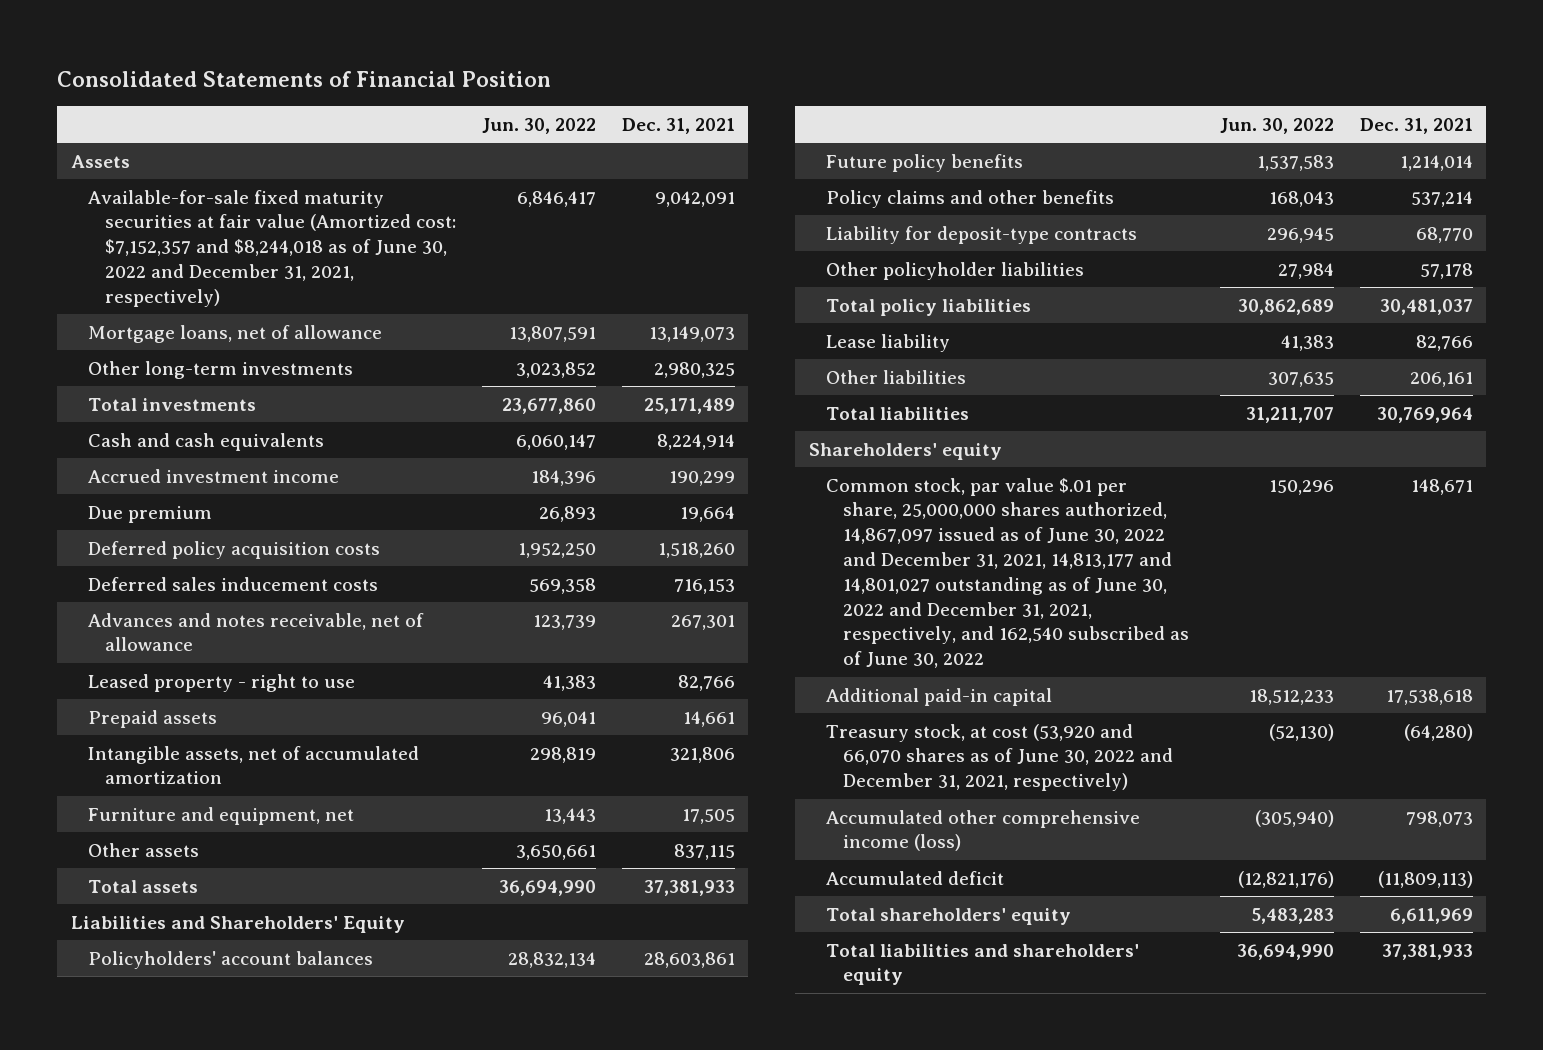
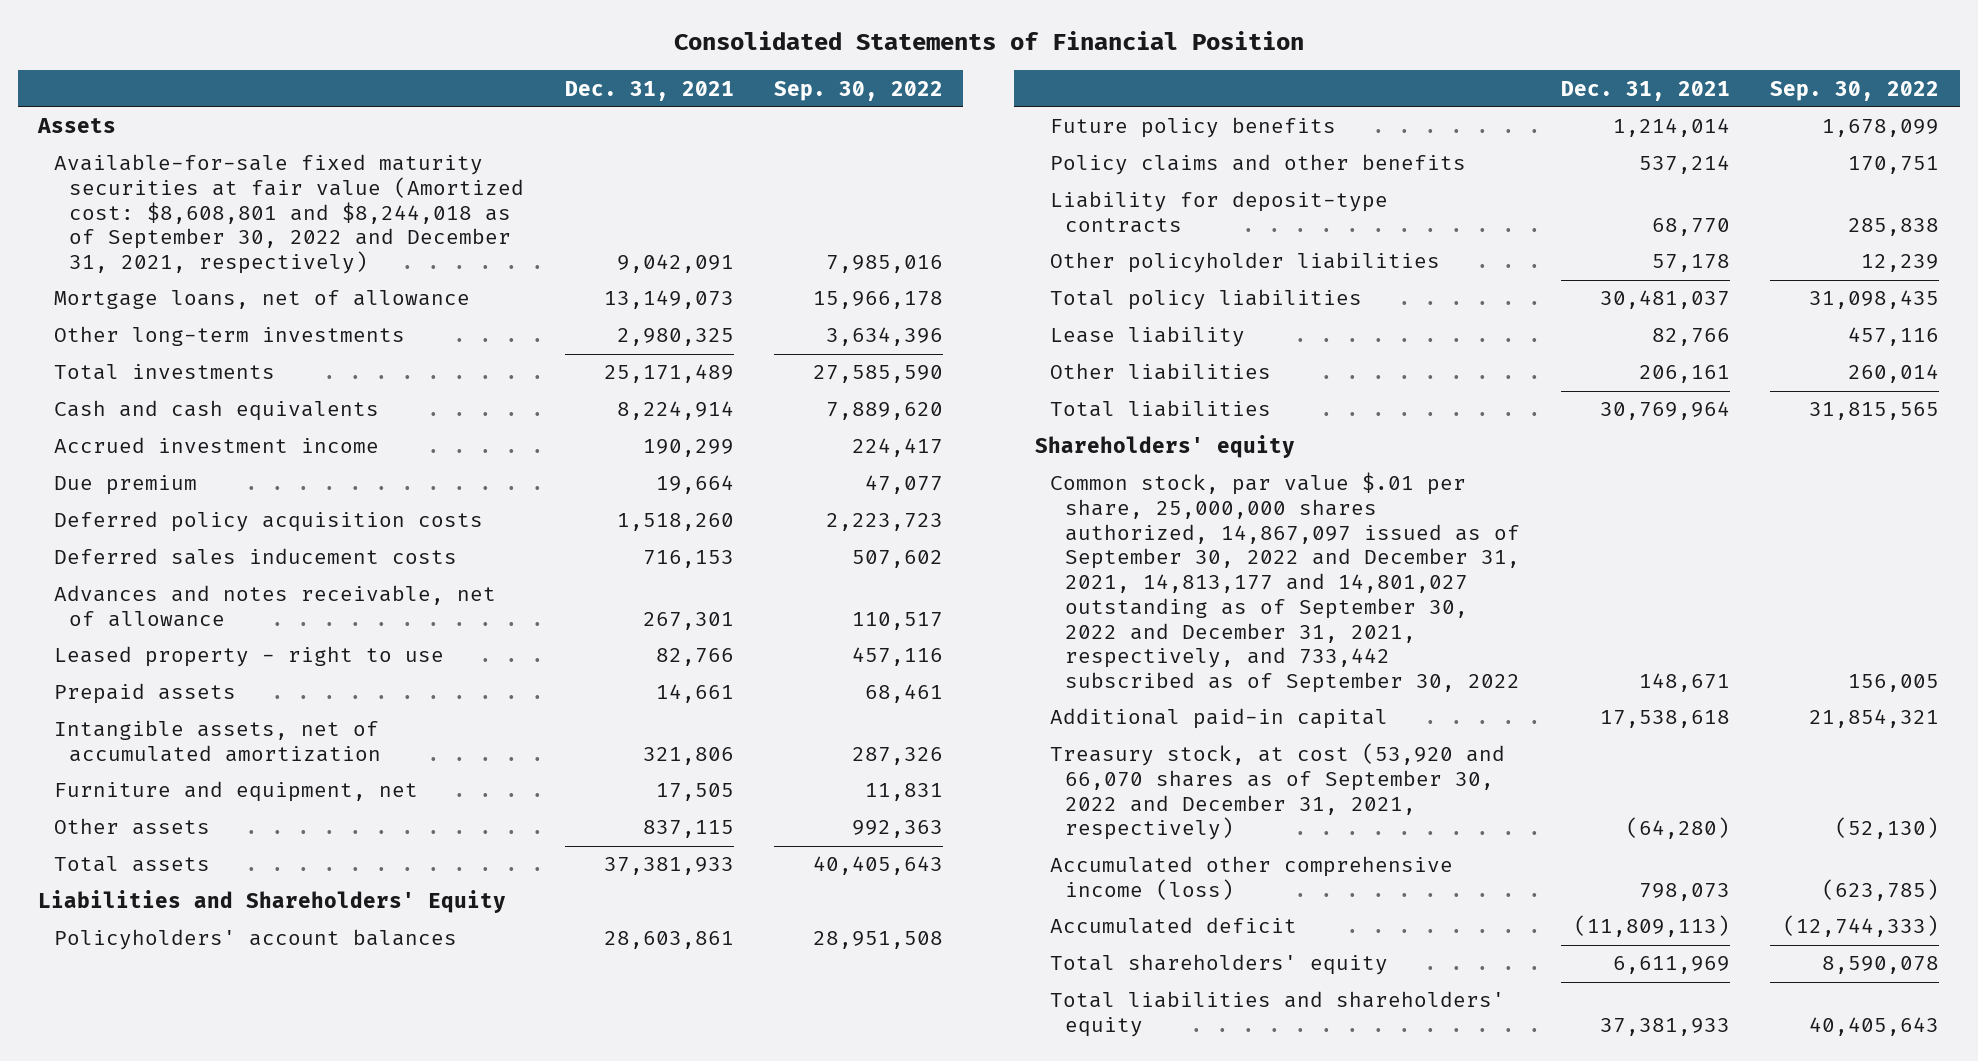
- | Jun. 30, 2022 | Dec. 31, 2021
+ | Dec. 31, 2021 | Sep. 30, 2022
- Available-for-sale fixed maturity securities at fair value (Amortized cost: $7,152,357 and $8,244,018 as of June 30, 2022 and December 31, 2021, respectively) | 6,846,417 | 9,042,091
+ Available-for-sale fixed maturity securities at fair value (Amortized cost: $8,608,801 and $8,244,018 as of September 30, 2022 and December 31, 2021, respectively) | 9,042,091 | 7,985,016
- Common stock, par value $.01 per share, 25,000,000 shares authorized, 14,867,097 issued as of June 30, 2022 and December 31, 2021, 14,813,177 and 14,801,027 outstanding as of June 30, 2022 and December 31, 2021, respectively, and 162,540 subscribed as of June 30, 2022 | 150,296 | 148,671
+ Common stock, par value $.01 per share, 25,000,000 shares authorized, 14,867,097 issued as of September 30, 2022 and December 31, 2021, 14,813,177 and 14,801,027 outstanding as of September 30, 2022 and December 31, 2021, respectively, and 733,442 subscribed as of September 30, 2022 | 148,671 | 156,005
- Treasury stock, at cost (53,920 and 66,070 shares as of June 30, 2022 and December 31, 2021, respectively) | (52,130) | (64,280)
+ Treasury stock, at cost (53,920 and 66,070 shares as of September 30, 2022 and December 31, 2021, respectively) | (64,280) | (52,130)

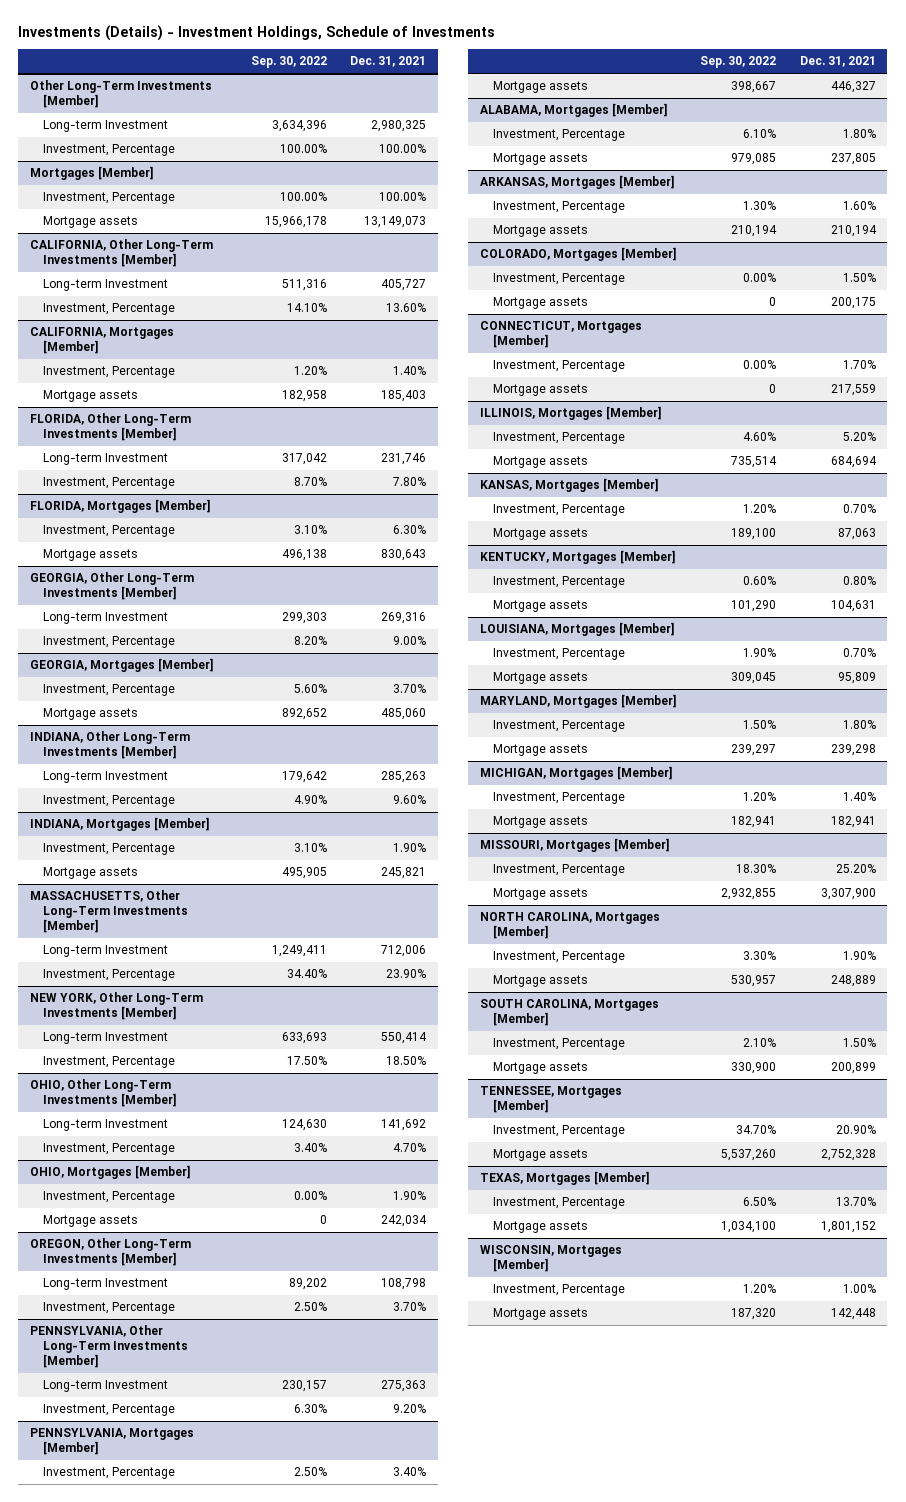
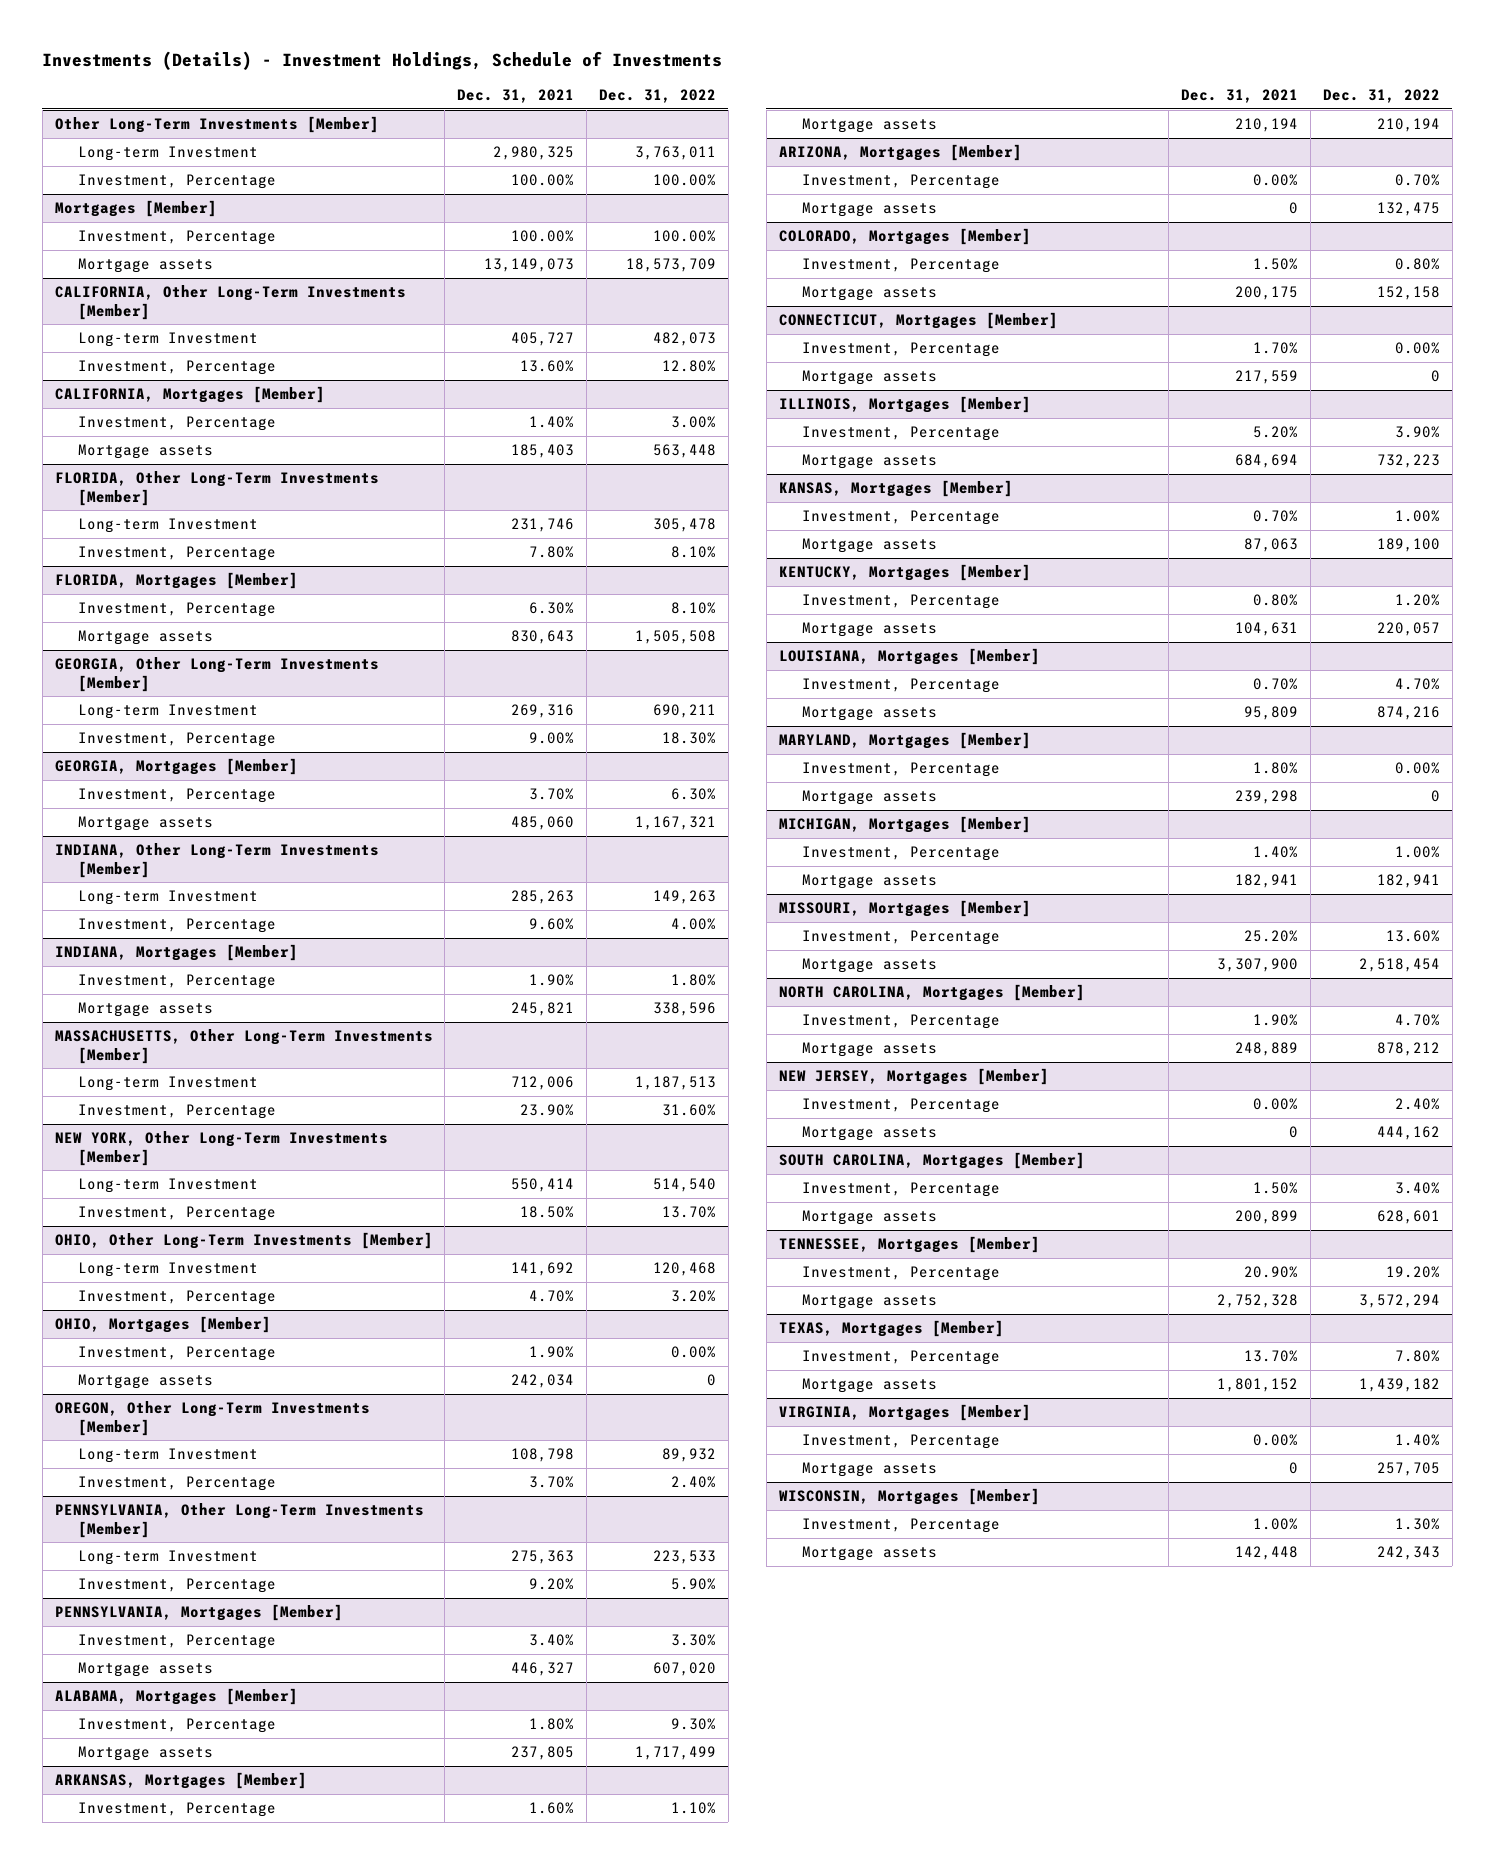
- | Sep. 30, 2022 | Dec. 31, 2021
+ | Dec. 31, 2021 | Dec. 31, 2022
+ ARIZONA, Mortgages [Member]
+ Investment, Percentage | 0.00% | 0.70%
+ Mortgage assets | 0 | 132,475
+ NEW JERSEY, Mortgages [Member]
+ Investment, Percentage | 0.00% | 2.40%
+ Mortgage assets | 0 | 444,162
+ VIRGINIA, Mortgages [Member]
+ Investment, Percentage | 0.00% | 1.40%
+ Mortgage assets | 0 | 257,705

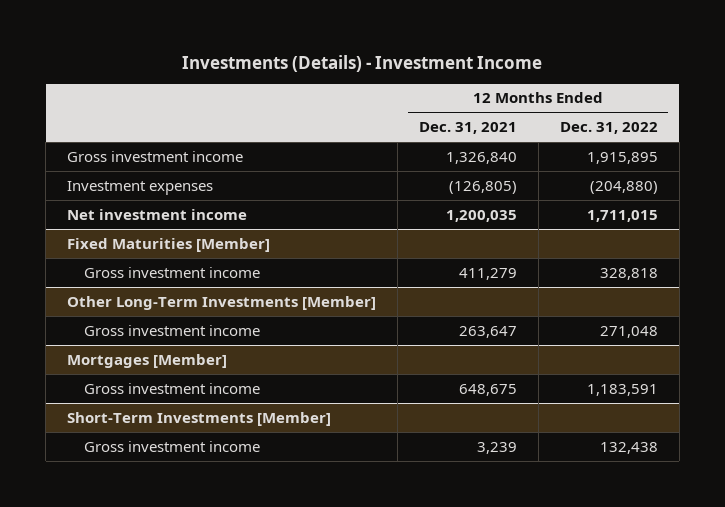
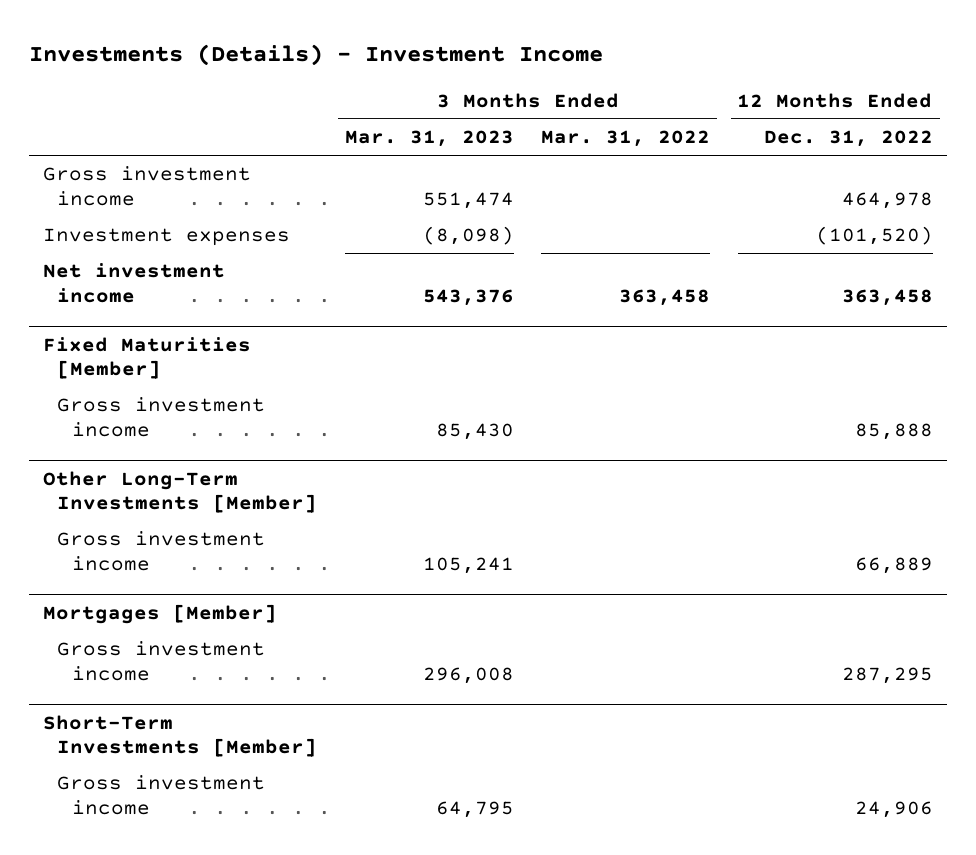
- | 12 Months Ended Dec. 31, 2021 | 12 Months Ended Dec. 31, 2022
+ | 3 Months Ended Mar. 31, 2023 | 3 Months Ended Mar. 31, 2022 | 12 Months Ended Dec. 31, 2022
- Gross investment income | 1,326,840 | 1,915,895
- Investment expenses | (126,805) | (204,880)
- Net investment income | 1,200,035 | 1,711,015
+ Gross investment income | 551,474 | | 464,978
+ Investment expenses | (8,098) | | (101,520)
+ Net investment income | 543,376 | 363,458 | 363,458
@ Fixed Maturities [Member]
- Gross investment income | 411,279 | 328,818
+ Gross investment income | 85,430 | | 85,888
@ Other Long-Term Investments [Member]
- Gross investment income | 263,647 | 271,048
+ Gross investment income | 105,241 | | 66,889
@ Mortgages [Member]
- Gross investment income | 648,675 | 1,183,591
+ Gross investment income | 296,008 | | 287,295
@ Short-Term Investments [Member]
- Gross investment income | 3,239 | 132,438
+ Gross investment income | 64,795 | | 24,906

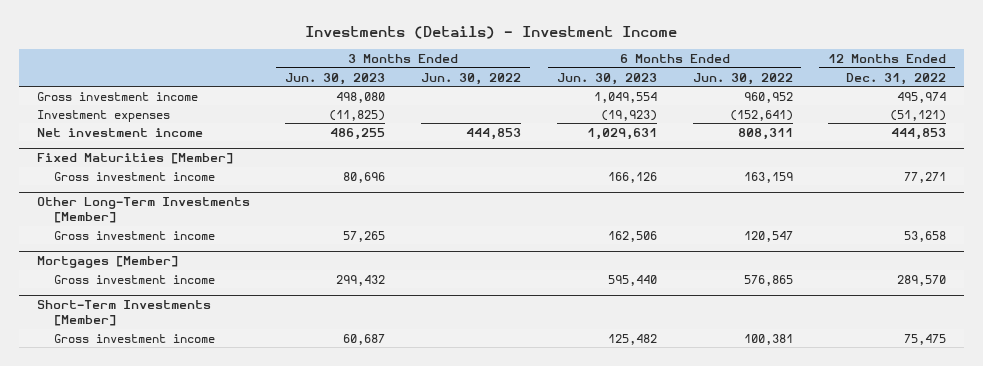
- | 3 Months Ended Mar. 31, 2023 | 3 Months Ended Mar. 31, 2022 | 12 Months Ended Dec. 31, 2022
+ | 3 Months Ended Jun. 30, 2023 | 3 Months Ended Jun. 30, 2022 | 6 Months Ended Jun. 30, 2023 | 6 Months Ended Jun. 30, 2022 | 12 Months Ended Dec. 31, 2022
- Gross investment income | 551,474 | | 464,978
- Investment expenses | (8,098) | | (101,520)
- Net investment income | 543,376 | 363,458 | 363,458
+ Gross investment income | 498,080 | | 1,049,554 | 960,952 | 495,974
+ Investment expenses | (11,825) | | (19,923) | (152,641) | (51,121)
+ Net investment income | 486,255 | 444,853 | 1,029,631 | 808,311 | 444,853
@ Fixed Maturities [Member]
- Gross investment income | 85,430 | | 85,888
+ Gross investment income | 80,696 | | 166,126 | 163,159 | 77,271
@ Other Long-Term Investments [Member]
- Gross investment income | 105,241 | | 66,889
+ Gross investment income | 57,265 | | 162,506 | 120,547 | 53,658
@ Mortgages [Member]
- Gross investment income | 296,008 | | 287,295
+ Gross investment income | 299,432 | | 595,440 | 576,865 | 289,570
@ Short-Term Investments [Member]
- Gross investment income | 64,795 | | 24,906
+ Gross investment income | 60,687 | | 125,482 | 100,381 | 75,475

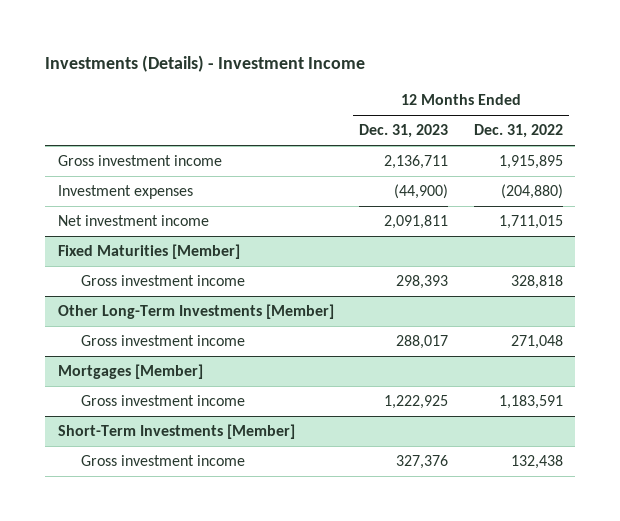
- | 3 Months Ended Jun. 30, 2023 | 3 Months Ended Jun. 30, 2022 | 6 Months Ended Jun. 30, 2023 | 6 Months Ended Jun. 30, 2022 | 12 Months Ended Dec. 31, 2022
+ | 12 Months Ended Dec. 31, 2023 | 12 Months Ended Dec. 31, 2022
- Gross investment income | 498,080 | | 1,049,554 | 960,952 | 495,974
- Investment expenses | (11,825) | | (19,923) | (152,641) | (51,121)
- Net investment income | 486,255 | 444,853 | 1,029,631 | 808,311 | 444,853
+ Gross investment income | 2,136,711 | 1,915,895
+ Investment expenses | (44,900) | (204,880)
+ Net investment income | 2,091,811 | 1,711,015
@ Fixed Maturities [Member]
- Gross investment income | 80,696 | | 166,126 | 163,159 | 77,271
+ Gross investment income | 298,393 | 328,818
@ Other Long-Term Investments [Member]
- Gross investment income | 57,265 | | 162,506 | 120,547 | 53,658
+ Gross investment income | 288,017 | 271,048
@ Mortgages [Member]
- Gross investment income | 299,432 | | 595,440 | 576,865 | 289,570
+ Gross investment income | 1,222,925 | 1,183,591
@ Short-Term Investments [Member]
- Gross investment income | 60,687 | | 125,482 | 100,381 | 75,475
+ Gross investment income | 327,376 | 132,438

